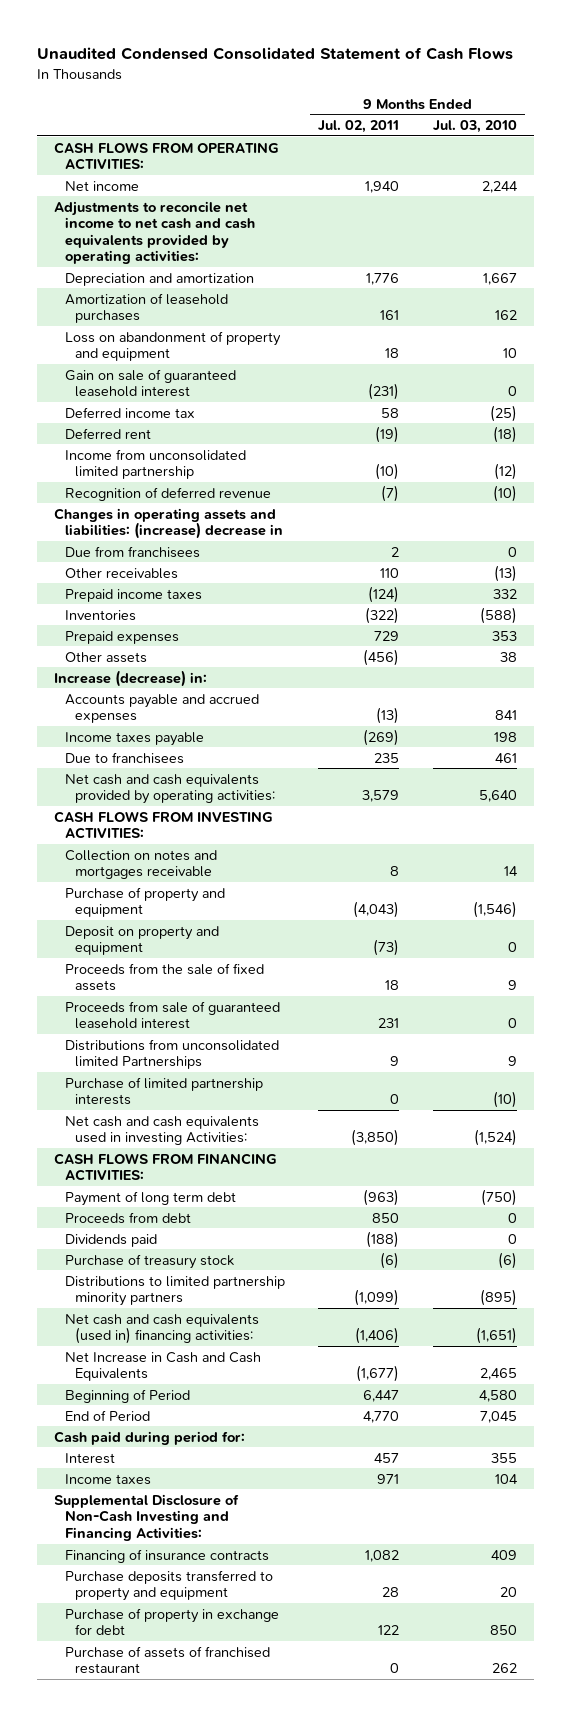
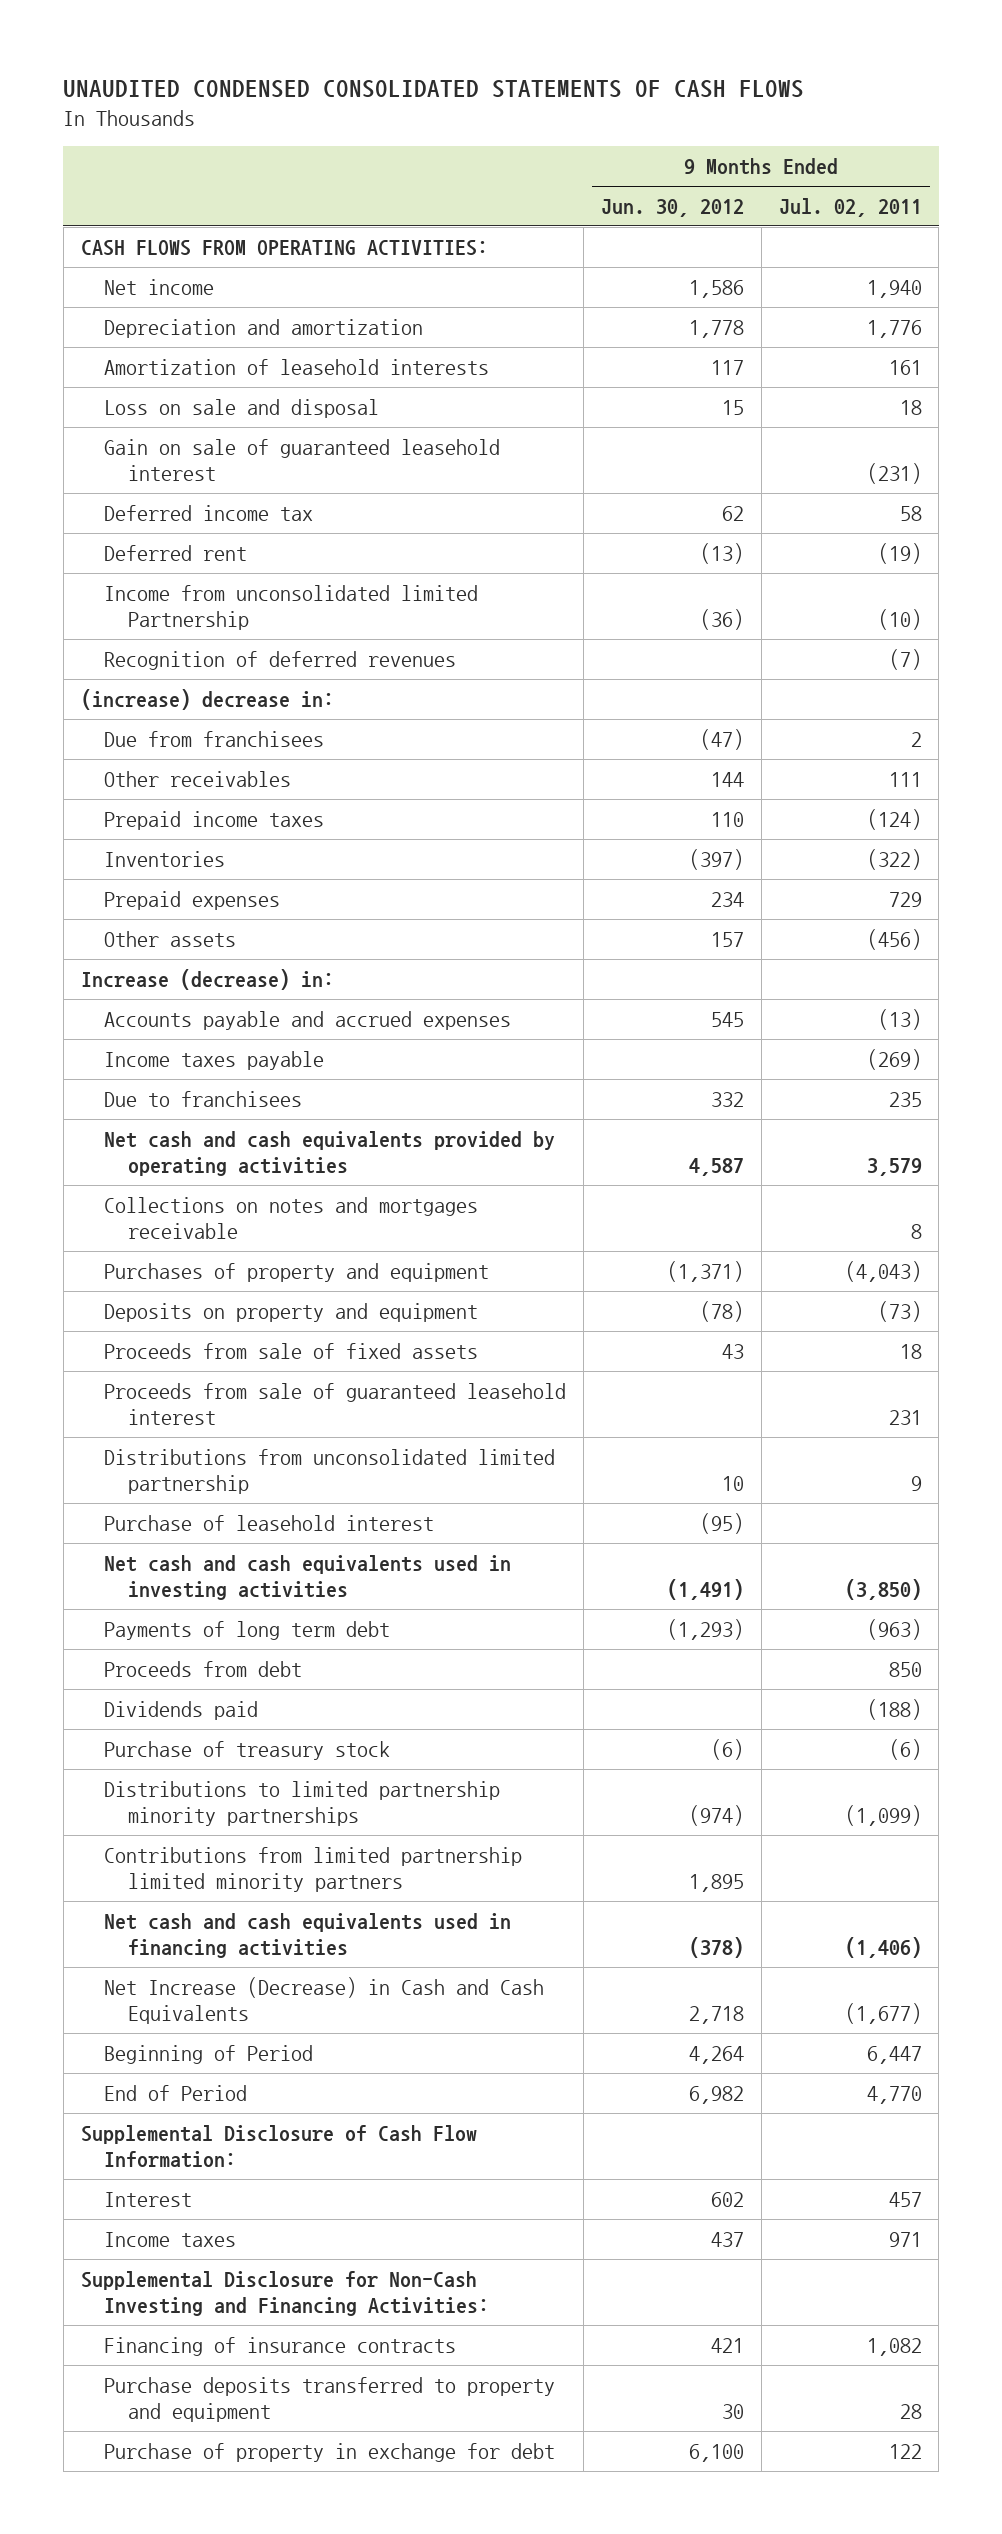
- Unaudited Condensed Consolidated Statement of Cash Flows
+ UNAUDITED CONDENSED CONSOLIDATED STATEMENTS OF CASH FLOWS
- | 9 Months Ended Jul. 02, 2011 | 9 Months Ended Jul. 03, 2010
+ | 9 Months Ended Jun. 30, 2012 | 9 Months Ended Jul. 02, 2011
- Adjustments to reconcile net income to net cash and cash equivalents provided by operating activities:
- Amortization of leasehold purchases | 161 | 162
- Loss on abandonment of property and equipment | 18 | 10
+ Amortization of leasehold interests | 117 | 161
+ Loss on sale and disposal | 15 | 18
- Income from unconsolidated limited partnership | (10) | (12)
- Recognition of deferred revenue | (7) | (10)
- Changes in operating assets and liabilities: (increase) decrease in
+ Income from unconsolidated limited Partnership | (36) | (10)
+ Recognition of deferred revenues | | (7)
+ (increase) decrease in:
- Other receivables | 110 | (13)
+ Other receivables | 144 | 111
- Net cash and cash equivalents provided by operating activities: | 3,579 | 5,640
- CASH FLOWS FROM INVESTING ACTIVITIES:
- Collection on notes and mortgages receivable | 8 | 14
- Purchase of property and equipment | (4,043) | (1,546)
- Deposit on property and equipment | (73) | 0
- Proceeds from the sale of fixed assets | 18 | 9
+ Net cash and cash equivalents provided by operating activities | 4,587 | 3,579
+ Collections on notes and mortgages receivable | | 8
+ Purchases of property and equipment | (1,371) | (4,043)
+ Deposits on property and equipment | (78) | (73)
+ Proceeds from sale of fixed assets | 43 | 18
- Distributions from unconsolidated limited Partnerships | 9 | 9
- Purchase of limited partnership interests | 0 | (10)
- Net cash and cash equivalents used in investing Activities: | (3,850) | (1,524)
- CASH FLOWS FROM FINANCING ACTIVITIES:
- Payment of long term debt | (963) | (750)
+ Distributions from unconsolidated limited partnership | 10 | 9
+ Purchase of leasehold interest | (95) |
+ Net cash and cash equivalents used in investing activities | (1,491) | (3,850)
+ Payments of long term debt | (1,293) | (963)
- Distributions to limited partnership minority partners | (1,099) | (895)
- Net cash and cash equivalents (used in) financing activities: | (1,406) | (1,651)
- Net Increase in Cash and Cash Equivalents | (1,677) | 2,465
+ Distributions to limited partnership minority partnerships | (974) | (1,099)
+ Contributions from limited partnership limited minority partners | 1,895 |
+ Net cash and cash equivalents used in financing activities | (378) | (1,406)
+ Net Increase (Decrease) in Cash and Cash Equivalents | 2,718 | (1,677)
- Cash paid during period for:
+ Supplemental Disclosure of Cash Flow Information:
- Supplemental Disclosure of Non-Cash Investing and Financing Activities:
+ Supplemental Disclosure for Non-Cash Investing and Financing Activities:
- Purchase of assets of franchised restaurant | 0 | 262

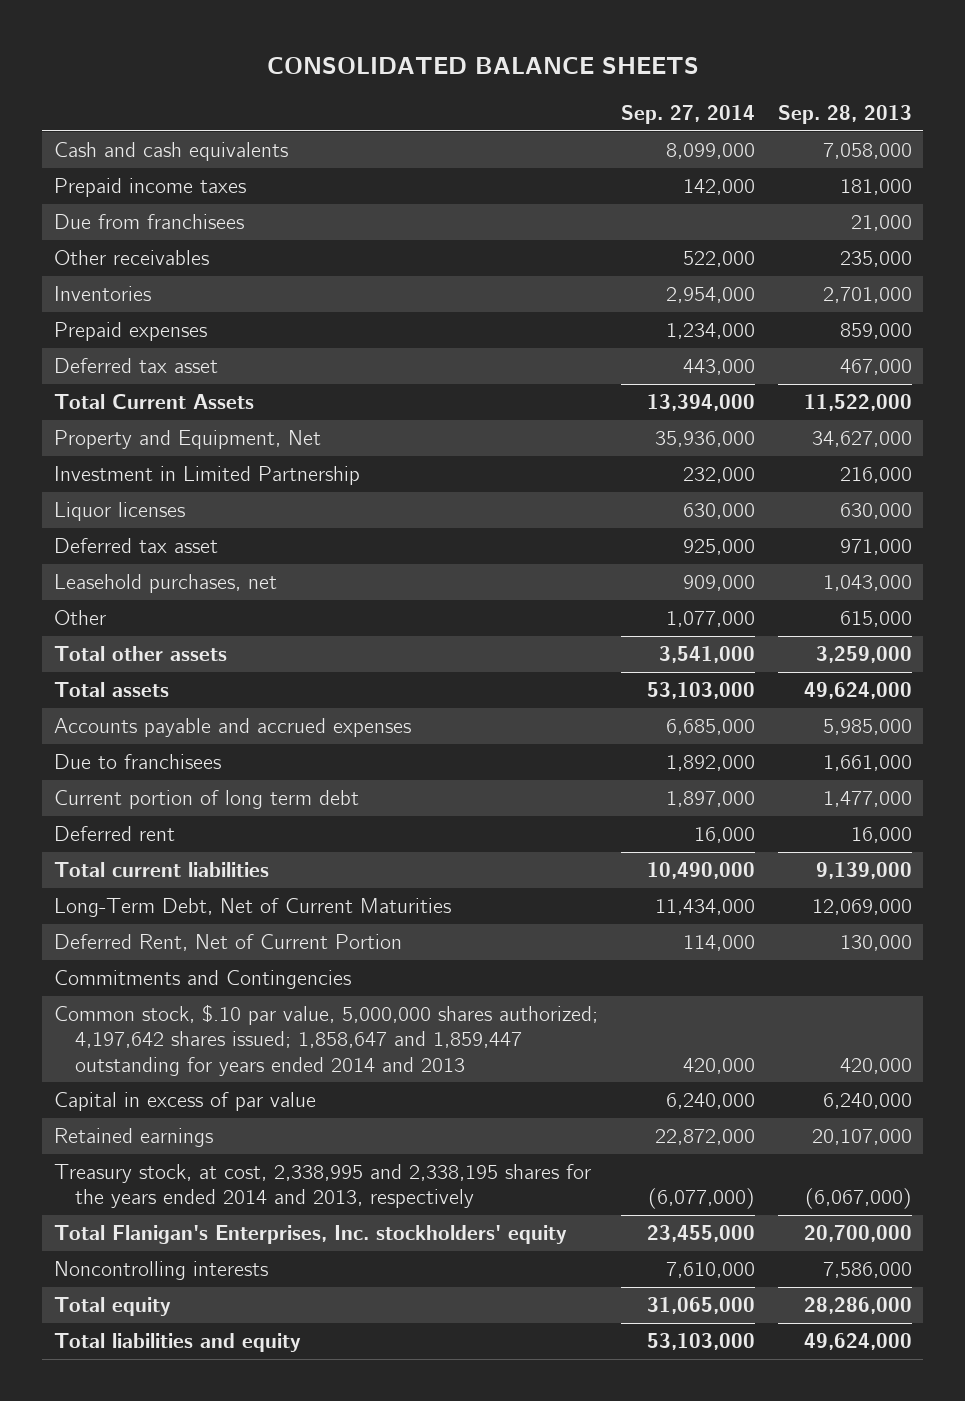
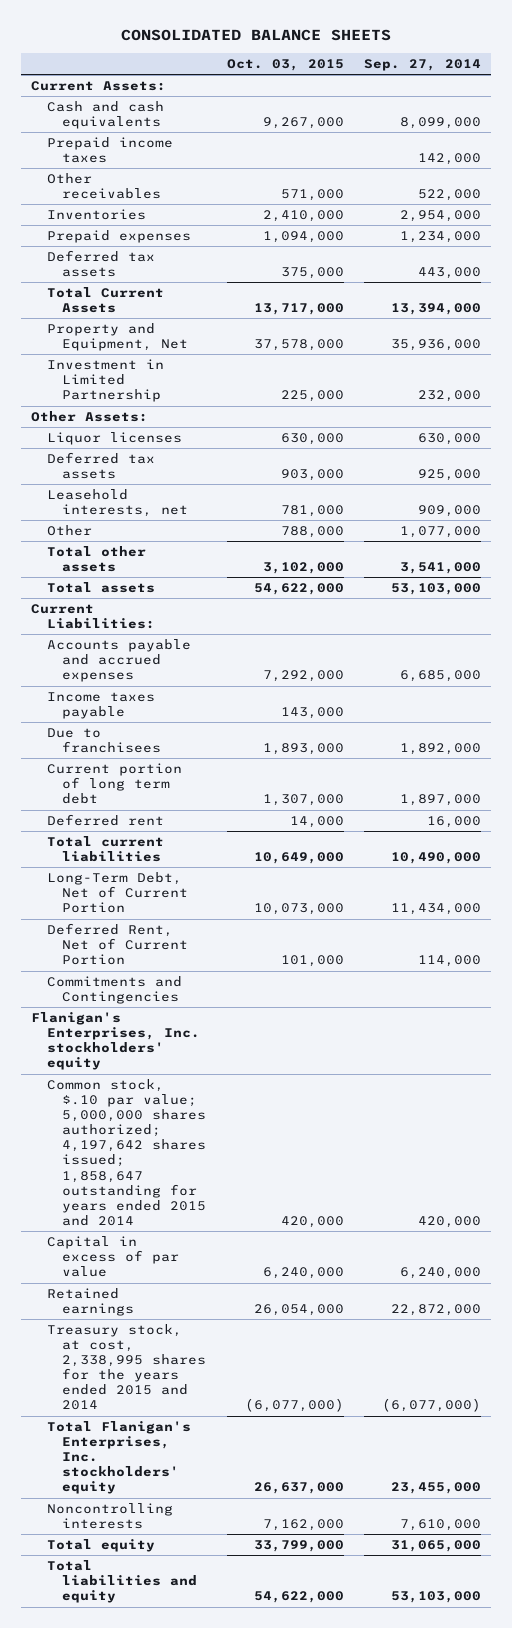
- | Sep. 27, 2014 | Sep. 28, 2013
+ | Oct. 03, 2015 | Sep. 27, 2014
+ Current Assets:
- Due from franchisees | | 21,000
- Deferred tax asset | 443,000 | 467,000
+ Deferred tax assets | 375,000 | 443,000
+ Other Assets:
- Deferred tax asset | 925,000 | 971,000
- Leasehold purchases, net | 909,000 | 1,043,000
+ Deferred tax assets | 903,000 | 925,000
+ Leasehold interests, net | 781,000 | 909,000
+ Current Liabilities:
+ Income taxes payable | 143,000 |
- Long-Term Debt, Net of Current Maturities | 11,434,000 | 12,069,000
+ Long-Term Debt, Net of Current Portion | 10,073,000 | 11,434,000
- Common stock, $.10 par value, 5,000,000 shares authorized; 4,197,642 shares issued; 1,858,647 and 1,859,447 outstanding for years ended 2014 and 2013 | 420,000 | 420,000
+ Flanigan's Enterprises, Inc. stockholders' equity
+ Common stock, $.10 par value; 5,000,000 shares authorized; 4,197,642 shares issued; 1,858,647 outstanding for years ended 2015 and 2014 | 420,000 | 420,000
- Treasury stock, at cost, 2,338,995 and 2,338,195 shares for the years ended 2014 and 2013, respectively | (6,077,000) | (6,067,000)
+ Treasury stock, at cost, 2,338,995 shares for the years ended 2015 and 2014 | (6,077,000) | (6,077,000)

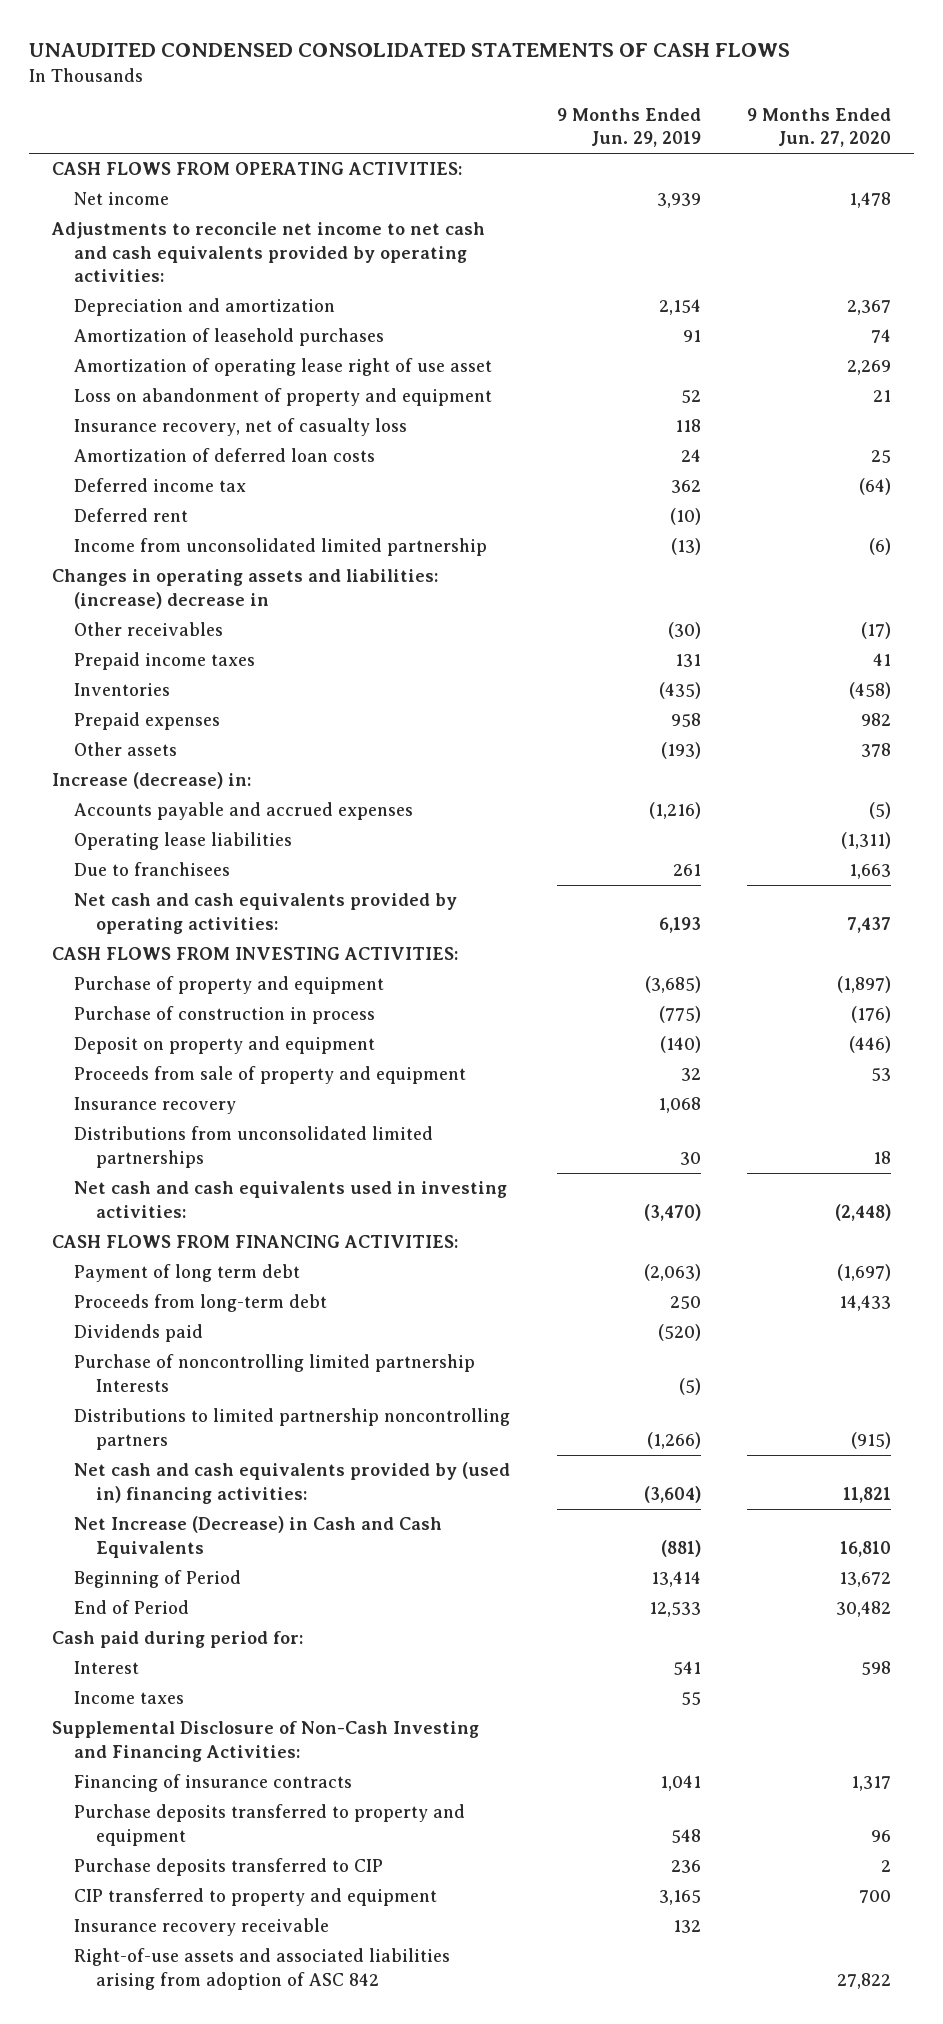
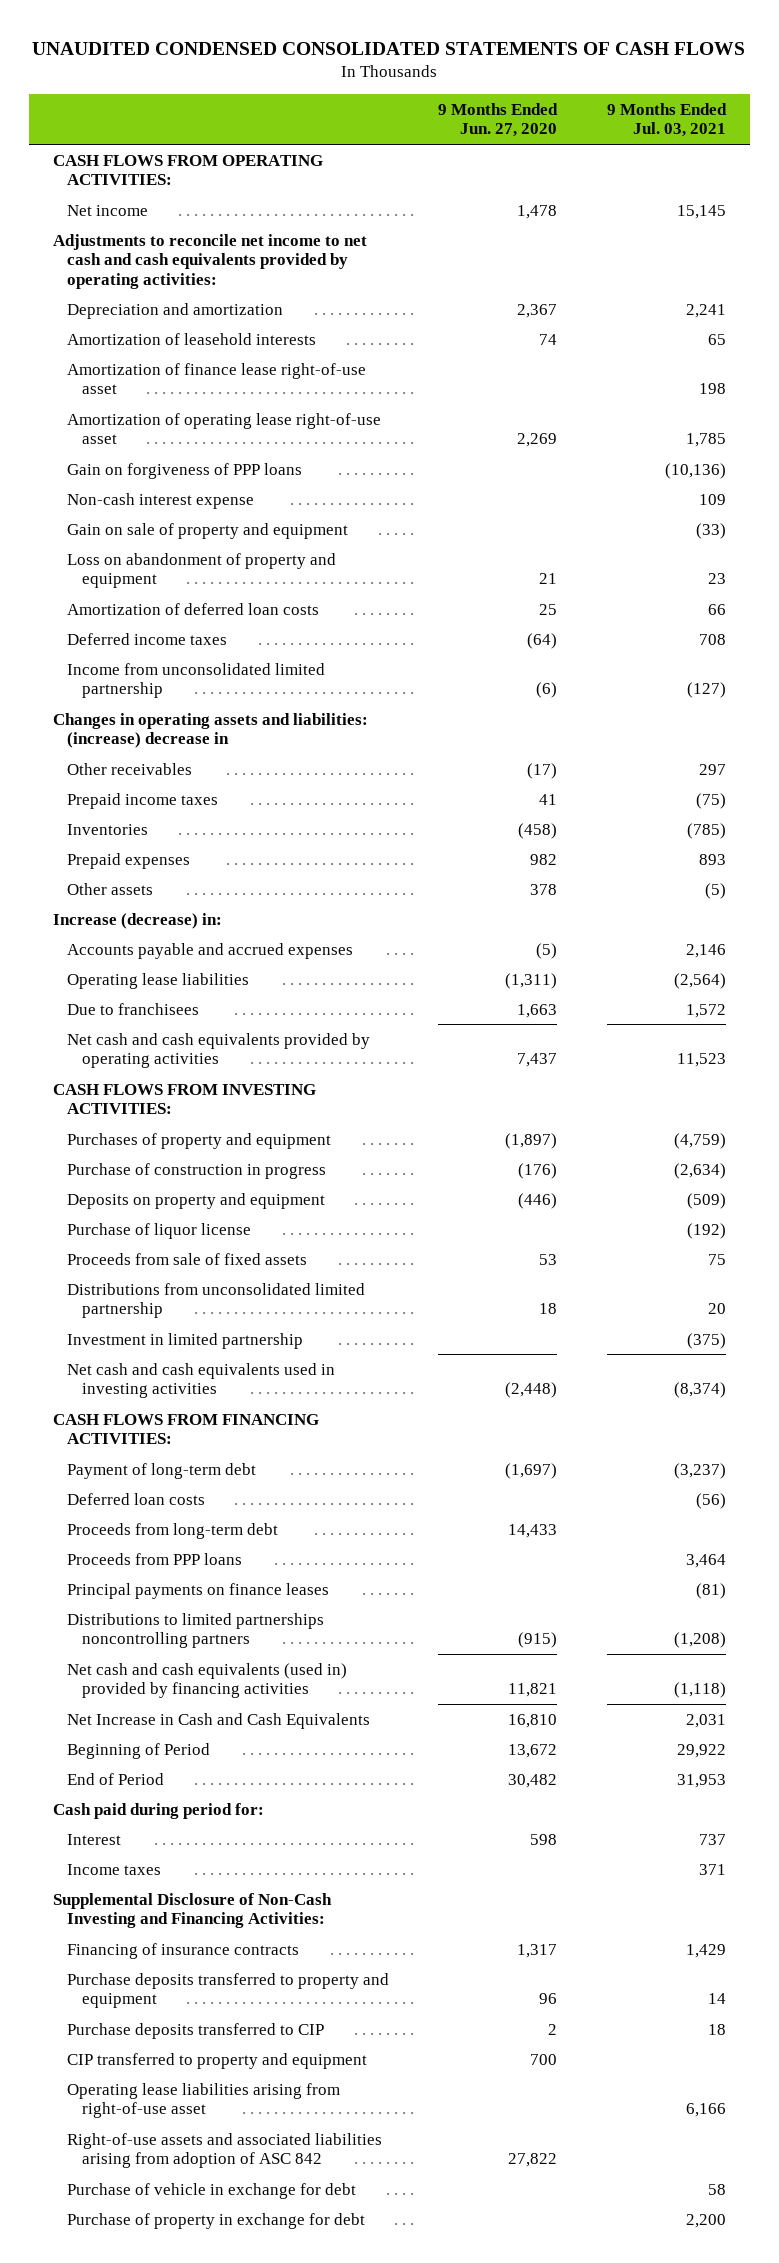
- | 9 Months Ended Jun. 29, 2019 | 9 Months Ended Jun. 27, 2020
+ | 9 Months Ended Jun. 27, 2020 | 9 Months Ended Jul. 03, 2021
- Amortization of leasehold purchases | 91 | 74
- Amortization of operating lease right of use asset | | 2,269
+ Amortization of leasehold interests | 74 | 65
+ Amortization of finance lease right-of-use asset | | 198
+ Amortization of operating lease right-of-use asset | 2,269 | 1,785
+ Gain on forgiveness of PPP loans | | (10,136)
+ Non-cash interest expense | | 109
+ Gain on sale of property and equipment | | (33)
- Insurance recovery, net of casualty loss | 118 |
- Deferred income tax | 362 | (64)
- Deferred rent | (10) |
+ Deferred income taxes | (64) | 708
- Net cash and cash equivalents provided by operating activities: | 6,193 | 7,437
+ Net cash and cash equivalents provided by operating activities | 7,437 | 11,523
- Purchase of property and equipment | (3,685) | (1,897)
- Purchase of construction in process | (775) | (176)
- Deposit on property and equipment | (140) | (446)
- Proceeds from sale of property and equipment | 32 | 53
- Insurance recovery | 1,068 |
- Distributions from unconsolidated limited partnerships | 30 | 18
- Net cash and cash equivalents used in investing activities: | (3,470) | (2,448)
+ Purchases of property and equipment | (1,897) | (4,759)
+ Purchase of construction in progress | (176) | (2,634)
+ Deposits on property and equipment | (446) | (509)
+ Purchase of liquor license | | (192)
+ Proceeds from sale of fixed assets | 53 | 75
+ Distributions from unconsolidated limited partnership | 18 | 20
+ Investment in limited partnership | | (375)
+ Net cash and cash equivalents used in investing activities | (2,448) | (8,374)
- Payment of long term debt | (2,063) | (1,697)
+ Payment of long-term debt | (1,697) | (3,237)
+ Deferred loan costs | | (56)
- Dividends paid | (520) |
- Purchase of noncontrolling limited partnership Interests | (5) |
- Distributions to limited partnership noncontrolling partners | (1,266) | (915)
- Net cash and cash equivalents provided by (used in) financing activities: | (3,604) | 11,821
- Net Increase (Decrease) in Cash and Cash Equivalents | (881) | 16,810
+ Proceeds from PPP loans | | 3,464
+ Principal payments on finance leases | | (81)
+ Distributions to limited partnerships noncontrolling partners | (915) | (1,208)
+ Net cash and cash equivalents (used in) provided by financing activities | 11,821 | (1,118)
+ Net Increase in Cash and Cash Equivalents | 16,810 | 2,031
- Insurance recovery receivable | 132 |
+ Operating lease liabilities arising from right-of-use asset | | 6,166
+ Purchase of vehicle in exchange for debt | | 58
+ Purchase of property in exchange for debt | | 2,200

